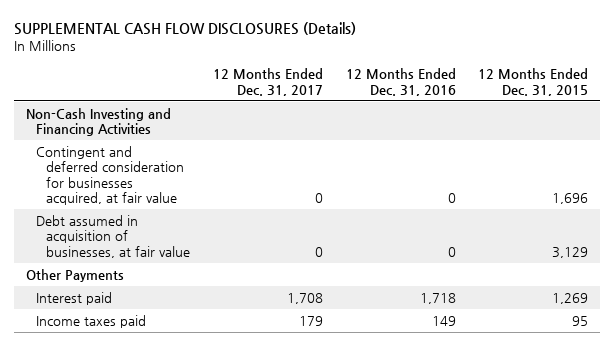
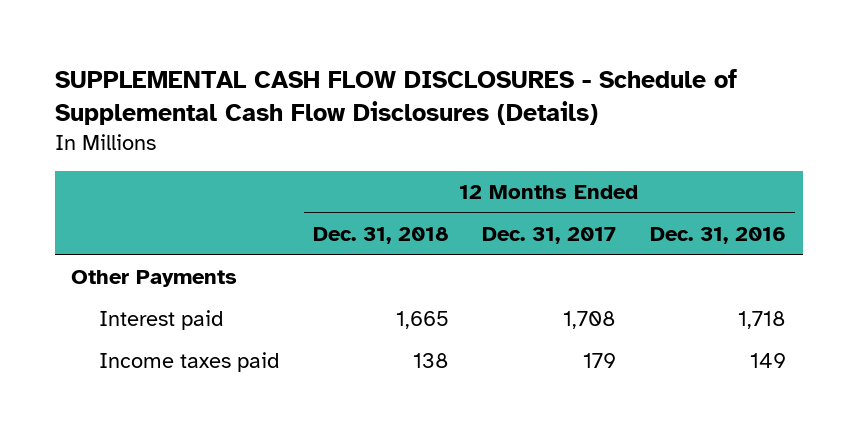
- SUPPLEMENTAL CASH FLOW DISCLOSURES (Details)
+ SUPPLEMENTAL CASH FLOW DISCLOSURES - Schedule of Supplemental Cash Flow Disclosures (Details)
- | 12 Months Ended Dec. 31, 2017 | 12 Months Ended Dec. 31, 2016 | 12 Months Ended Dec. 31, 2015
+ | 12 Months Ended Dec. 31, 2018 | 12 Months Ended Dec. 31, 2017 | 12 Months Ended Dec. 31, 2016
- Non-Cash Investing and Financing Activities
- Contingent and deferred consideration for businesses acquired, at fair value | 0 | 0 | 1,696
- Debt assumed in acquisition of businesses, at fair value | 0 | 0 | 3,129

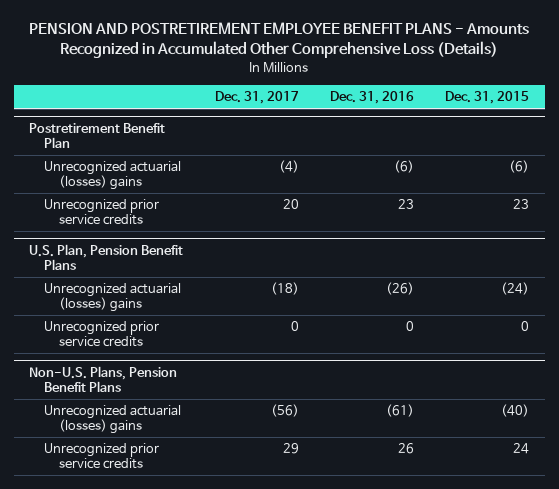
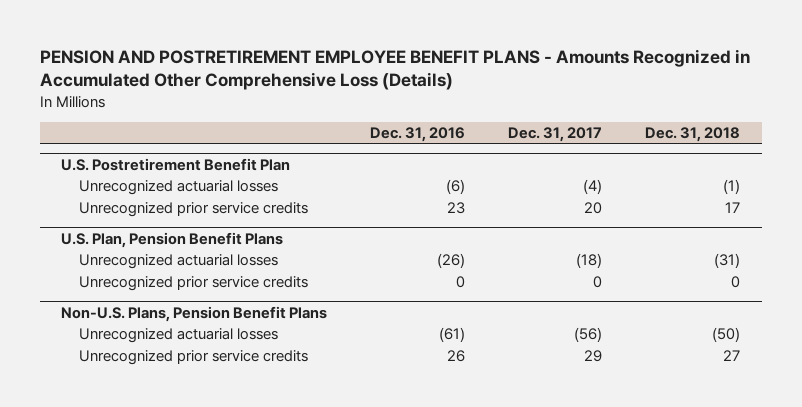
- | Dec. 31, 2017 | Dec. 31, 2016 | Dec. 31, 2015
+ | Dec. 31, 2016 | Dec. 31, 2017 | Dec. 31, 2018
- Postretirement Benefit Plan
- Unrecognized actuarial (losses) gains | (4) | (6) | (6)
+ U.S. Postretirement Benefit Plan
+ Unrecognized actuarial losses | (6) | (4) | (1)
@ U.S. Plan, Pension Benefit Plans
- Unrecognized actuarial (losses) gains | (18) | (26) | (24)
+ Unrecognized actuarial losses | (26) | (18) | (31)
@ Non-U.S. Plans, Pension Benefit Plans
- Unrecognized actuarial (losses) gains | (56) | (61) | (40)
+ Unrecognized actuarial losses | (61) | (56) | (50)

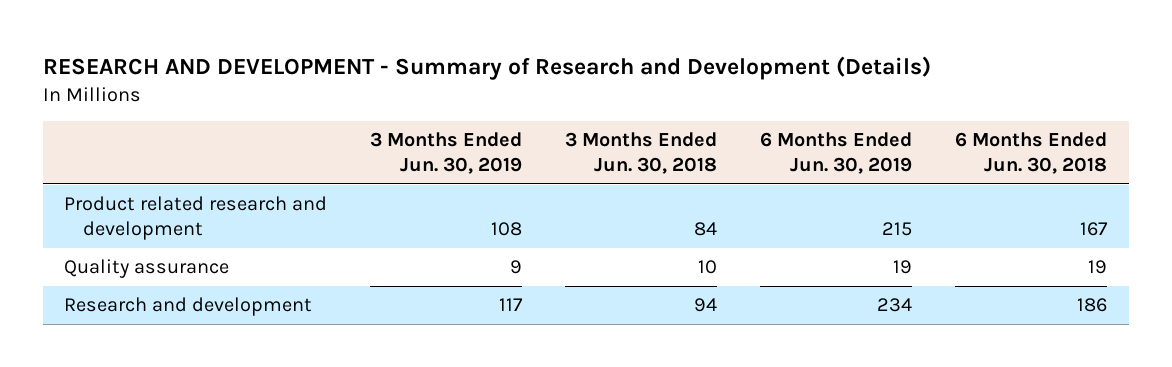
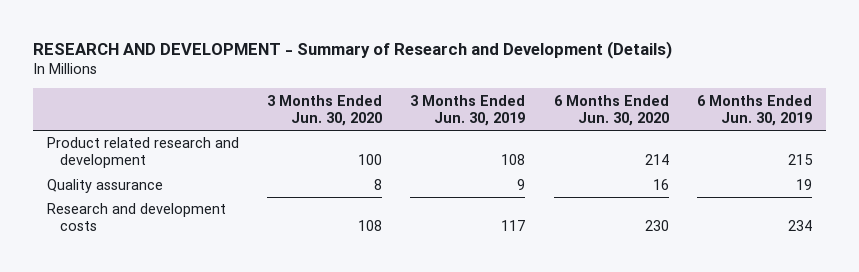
- | 3 Months Ended Jun. 30, 2019 | 3 Months Ended Jun. 30, 2018 | 6 Months Ended Jun. 30, 2019 | 6 Months Ended Jun. 30, 2018
+ | 3 Months Ended Jun. 30, 2020 | 3 Months Ended Jun. 30, 2019 | 6 Months Ended Jun. 30, 2020 | 6 Months Ended Jun. 30, 2019
- Research and development | 117 | 94 | 234 | 186
+ Research and development costs | 108 | 117 | 230 | 234

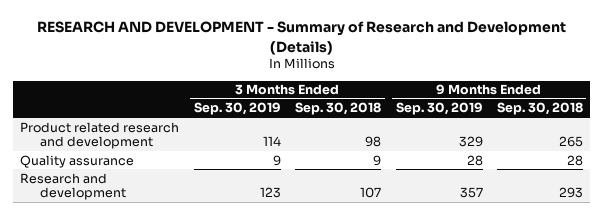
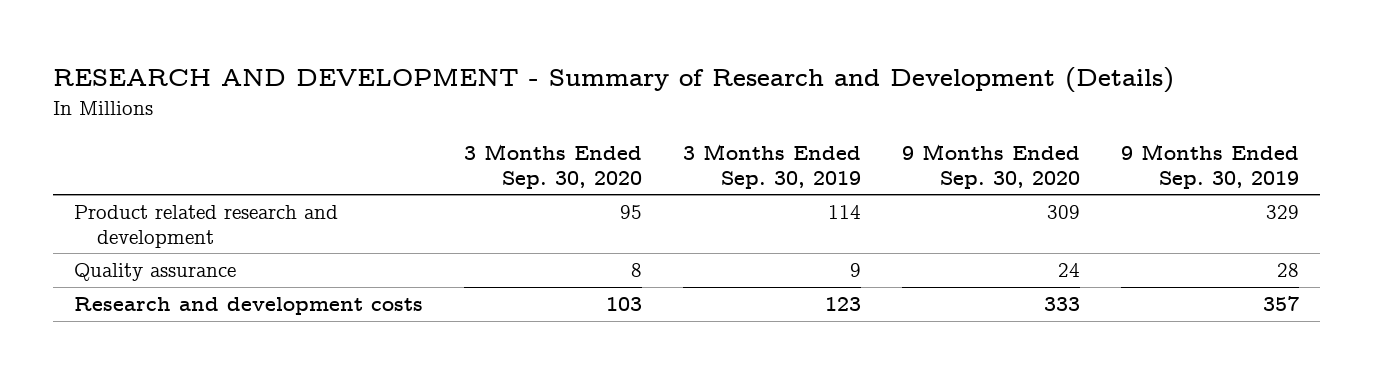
- | 3 Months Ended Sep. 30, 2019 | 3 Months Ended Sep. 30, 2018 | 9 Months Ended Sep. 30, 2019 | 9 Months Ended Sep. 30, 2018
+ | 3 Months Ended Sep. 30, 2020 | 3 Months Ended Sep. 30, 2019 | 9 Months Ended Sep. 30, 2020 | 9 Months Ended Sep. 30, 2019
- Research and development | 123 | 107 | 357 | 293
+ Research and development costs | 103 | 123 | 333 | 357

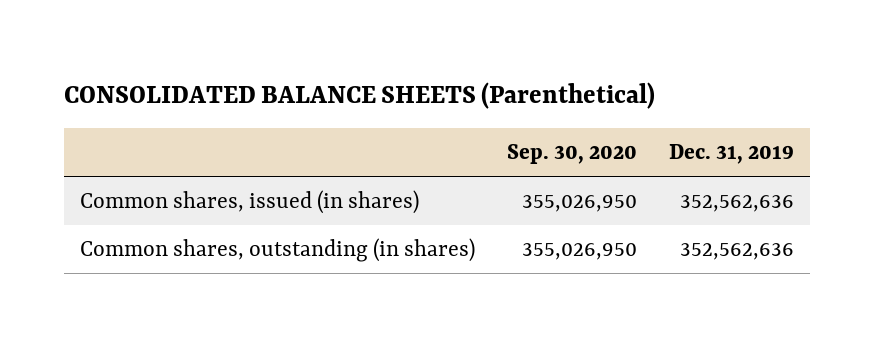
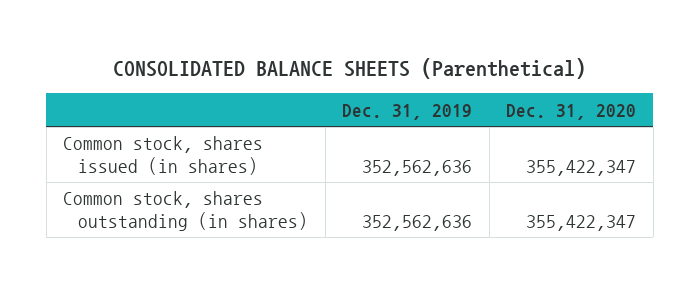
- | Sep. 30, 2020 | Dec. 31, 2019
+ | Dec. 31, 2019 | Dec. 31, 2020
- Common shares, issued (in shares) | 355,026,950 | 352,562,636
- Common shares, outstanding (in shares) | 355,026,950 | 352,562,636
+ Common stock, shares issued (in shares) | 352,562,636 | 355,422,347
+ Common stock, shares outstanding (in shares) | 352,562,636 | 355,422,347

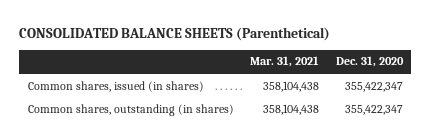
- | Dec. 31, 2019 | Dec. 31, 2020
+ | Mar. 31, 2021 | Dec. 31, 2020
- Common stock, shares issued (in shares) | 352,562,636 | 355,422,347
- Common stock, shares outstanding (in shares) | 352,562,636 | 355,422,347
+ Common shares, issued (in shares) | 358,104,438 | 355,422,347
+ Common shares, outstanding (in shares) | 358,104,438 | 355,422,347

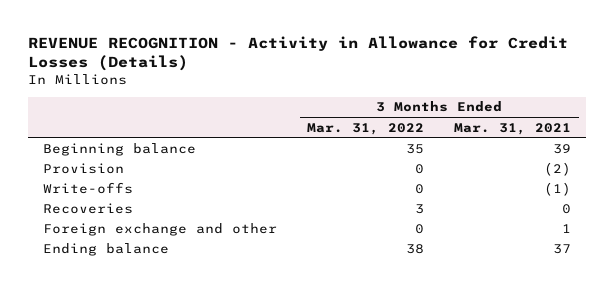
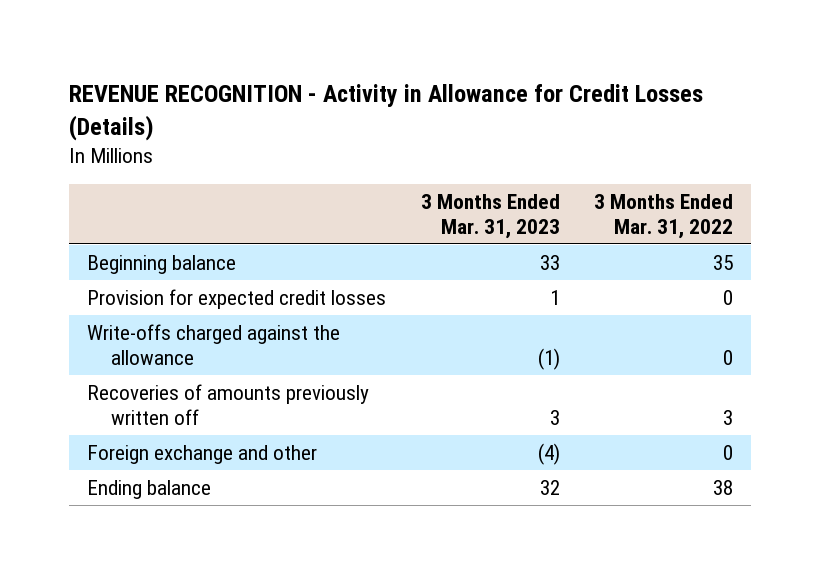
- | 3 Months Ended Mar. 31, 2022 | 3 Months Ended Mar. 31, 2021
+ | 3 Months Ended Mar. 31, 2023 | 3 Months Ended Mar. 31, 2022
- Provision | 0 | (2)
- Write-offs | 0 | (1)
- Recoveries | 3 | 0
+ Provision for expected credit losses | 1 | 0
+ Write-offs charged against the allowance | (1) | 0
+ Recoveries of amounts previously written off | 3 | 3

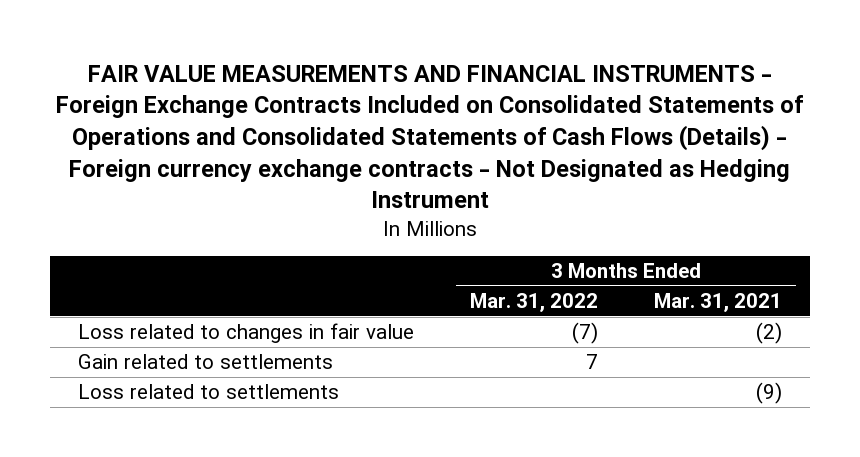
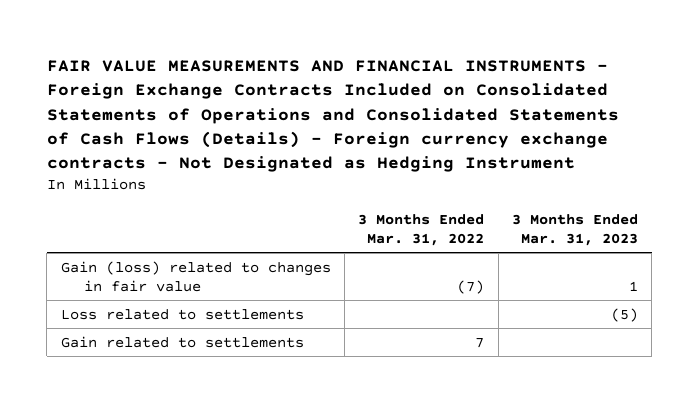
- | 3 Months Ended Mar. 31, 2022 | 3 Months Ended Mar. 31, 2021
+ | 3 Months Ended Mar. 31, 2022 | 3 Months Ended Mar. 31, 2023
- Loss related to changes in fair value | (7) | (2)
+ Gain (loss) related to changes in fair value | (7) | 1
moved down: Gain related to settlements | 7 |

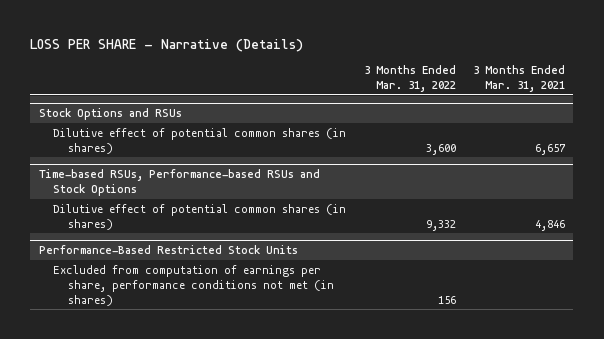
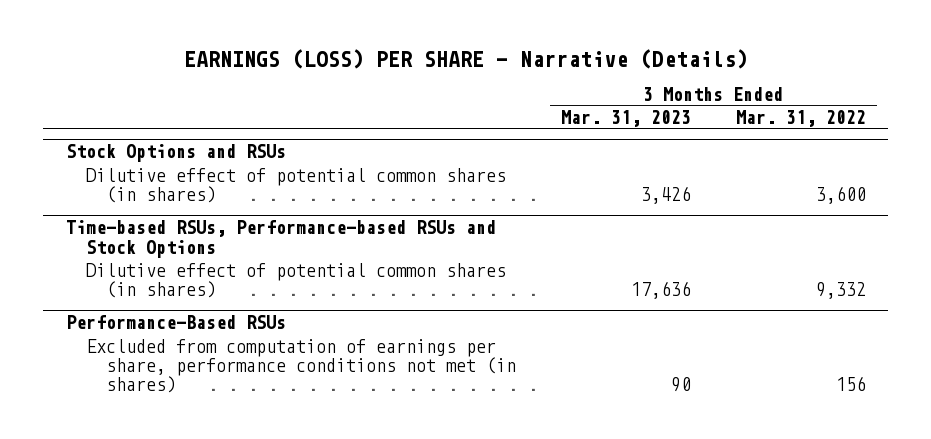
- LOSS PER SHARE - Narrative (Details)
+ EARNINGS (LOSS) PER SHARE - Narrative (Details)
- | 3 Months Ended Mar. 31, 2022 | 3 Months Ended Mar. 31, 2021
+ | 3 Months Ended Mar. 31, 2023 | 3 Months Ended Mar. 31, 2022
- Performance-Based Restricted Stock Units
+ Performance-Based RSUs

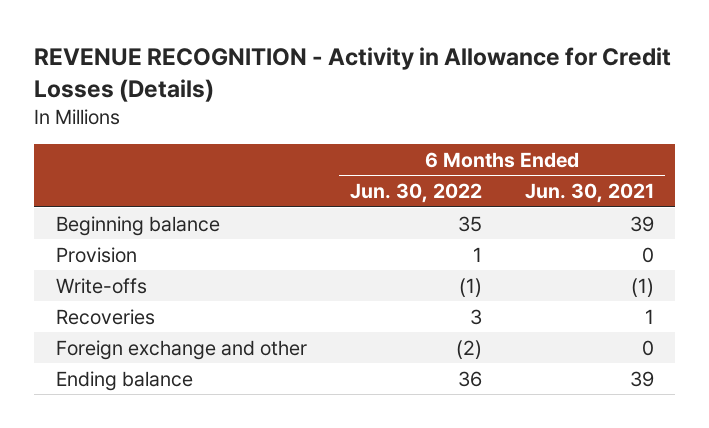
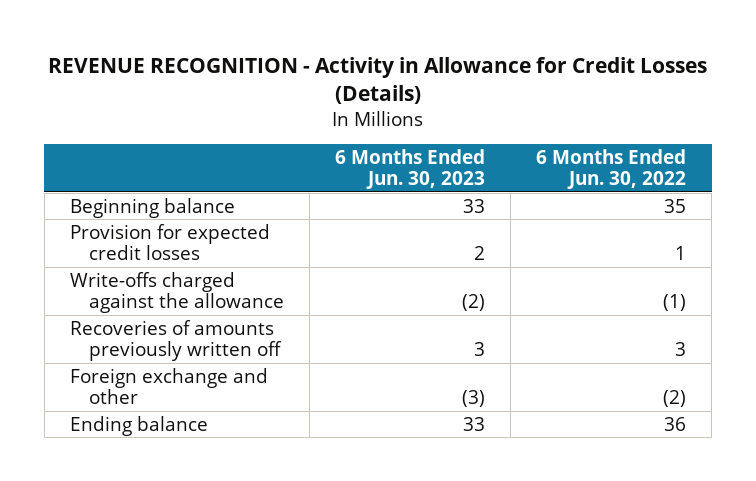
- | 6 Months Ended Jun. 30, 2022 | 6 Months Ended Jun. 30, 2021
+ | 6 Months Ended Jun. 30, 2023 | 6 Months Ended Jun. 30, 2022
- Provision | 1 | 0
- Write-offs | (1) | (1)
- Recoveries | 3 | 1
+ Provision for expected credit losses | 2 | 1
+ Write-offs charged against the allowance | (2) | (1)
+ Recoveries of amounts previously written off | 3 | 3

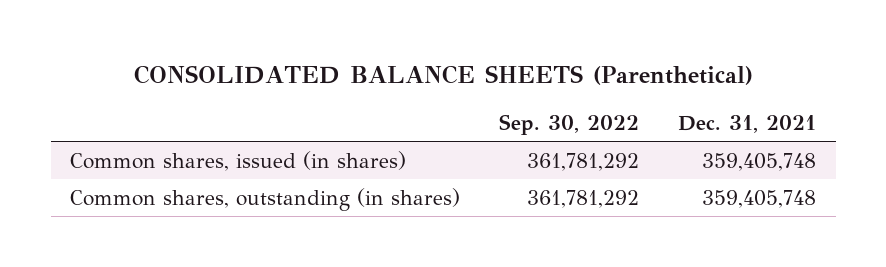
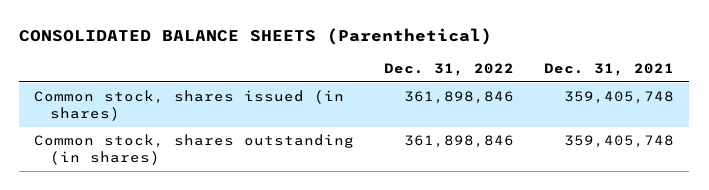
- | Sep. 30, 2022 | Dec. 31, 2021
+ | Dec. 31, 2022 | Dec. 31, 2021
- Common shares, issued (in shares) | 361,781,292 | 359,405,748
- Common shares, outstanding (in shares) | 361,781,292 | 359,405,748
+ Common stock, shares issued (in shares) | 361,898,846 | 359,405,748
+ Common stock, shares outstanding (in shares) | 361,898,846 | 359,405,748

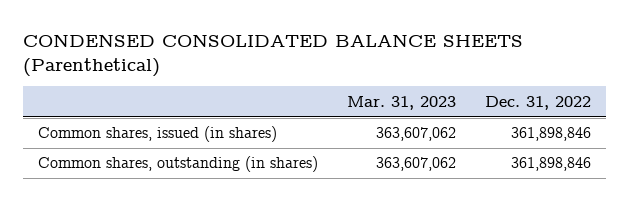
- CONSOLIDATED BALANCE SHEETS (Parenthetical)
+ CONDENSED CONSOLIDATED BALANCE SHEETS (Parenthetical)
- | Dec. 31, 2022 | Dec. 31, 2021
+ | Mar. 31, 2023 | Dec. 31, 2022
- Common stock, shares issued (in shares) | 361,898,846 | 359,405,748
- Common stock, shares outstanding (in shares) | 361,898,846 | 359,405,748
+ Common shares, issued (in shares) | 363,607,062 | 361,898,846
+ Common shares, outstanding (in shares) | 363,607,062 | 361,898,846

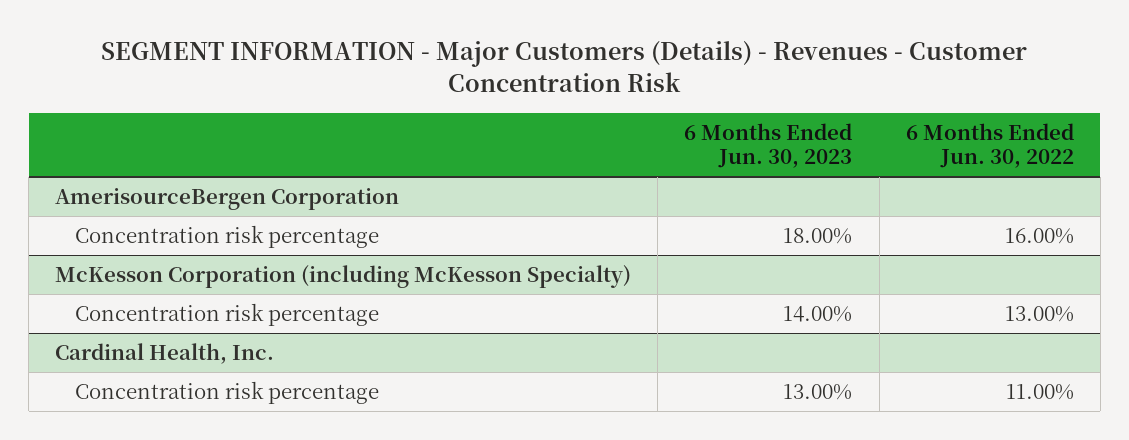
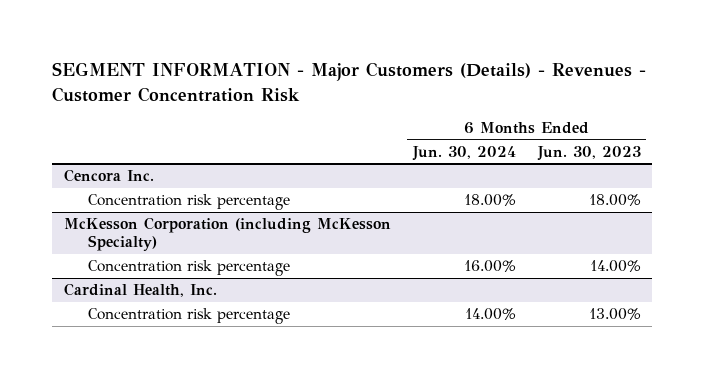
- | 6 Months Ended Jun. 30, 2023 | 6 Months Ended Jun. 30, 2022
+ | 6 Months Ended Jun. 30, 2024 | 6 Months Ended Jun. 30, 2023
- AmerisourceBergen Corporation
+ Cencora Inc.

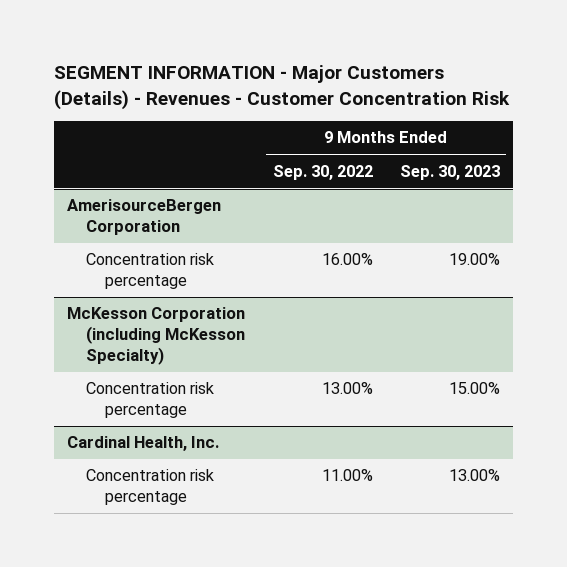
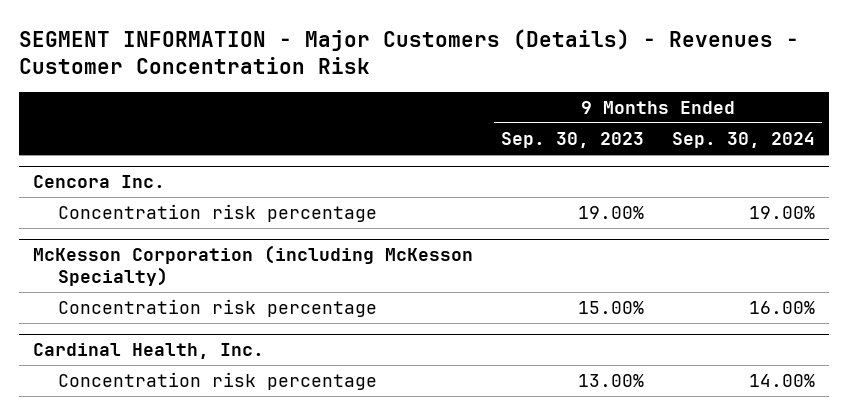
- | 9 Months Ended Sep. 30, 2022 | 9 Months Ended Sep. 30, 2023
+ | 9 Months Ended Sep. 30, 2023 | 9 Months Ended Sep. 30, 2024
- AmerisourceBergen Corporation
+ Cencora Inc.

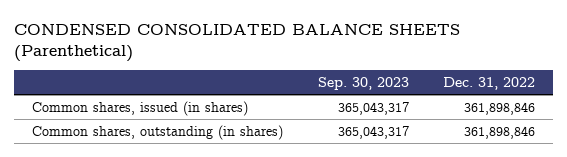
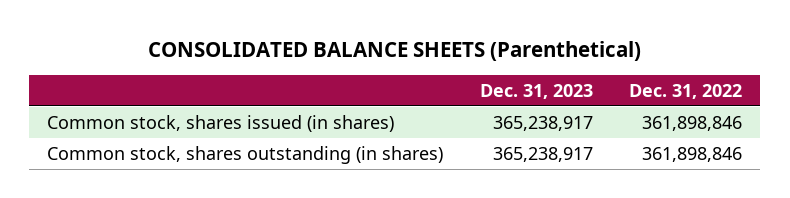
- CONDENSED CONSOLIDATED BALANCE SHEETS (Parenthetical)
+ CONSOLIDATED BALANCE SHEETS (Parenthetical)
- | Sep. 30, 2023 | Dec. 31, 2022
+ | Dec. 31, 2023 | Dec. 31, 2022
- Common shares, issued (in shares) | 365,043,317 | 361,898,846
- Common shares, outstanding (in shares) | 365,043,317 | 361,898,846
+ Common stock, shares issued (in shares) | 365,238,917 | 361,898,846
+ Common stock, shares outstanding (in shares) | 365,238,917 | 361,898,846

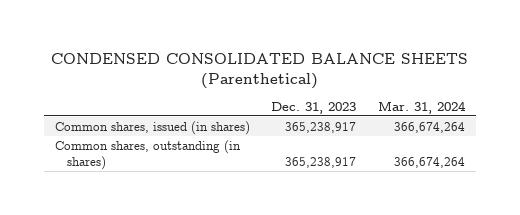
- CONSOLIDATED BALANCE SHEETS (Parenthetical)
+ CONDENSED CONSOLIDATED BALANCE SHEETS (Parenthetical)
- | Dec. 31, 2023 | Dec. 31, 2022
+ | Dec. 31, 2023 | Mar. 31, 2024
- Common stock, shares issued (in shares) | 365,238,917 | 361,898,846
- Common stock, shares outstanding (in shares) | 365,238,917 | 361,898,846
+ Common shares, issued (in shares) | 365,238,917 | 366,674,264
+ Common shares, outstanding (in shares) | 365,238,917 | 366,674,264

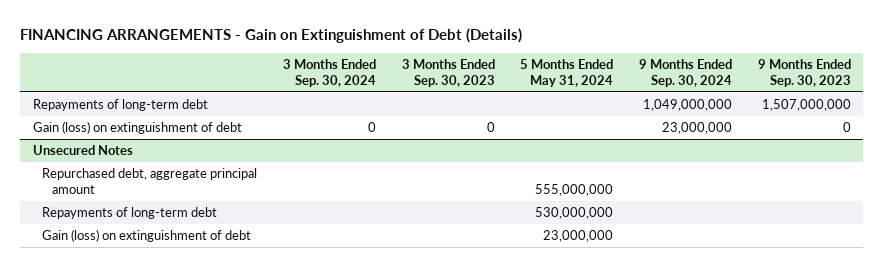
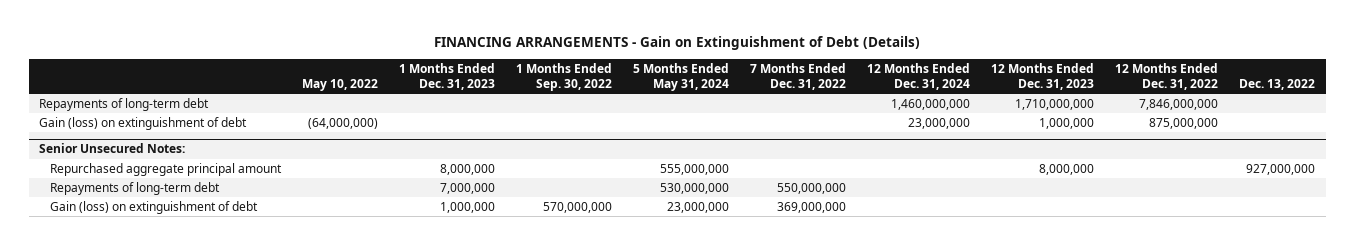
- | 3 Months Ended Sep. 30, 2024 | 3 Months Ended Sep. 30, 2023 | 5 Months Ended May 31, 2024 | 9 Months Ended Sep. 30, 2024 | 9 Months Ended Sep. 30, 2023
+ | May 10, 2022 | 1 Months Ended Dec. 31, 2023 | 1 Months Ended Sep. 30, 2022 | 5 Months Ended May 31, 2024 | 7 Months Ended Dec. 31, 2022 | 12 Months Ended Dec. 31, 2024 | 12 Months Ended Dec. 31, 2023 | 12 Months Ended Dec. 31, 2022 | Dec. 13, 2022
- Unsecured Notes
- Repurchased debt, aggregate principal amount | | | 555,000,000 | |
+ Senior Unsecured Notes:
+ Repurchased aggregate principal amount | | 8,000,000 | | 555,000,000 | | | 8,000,000 | | 927,000,000

